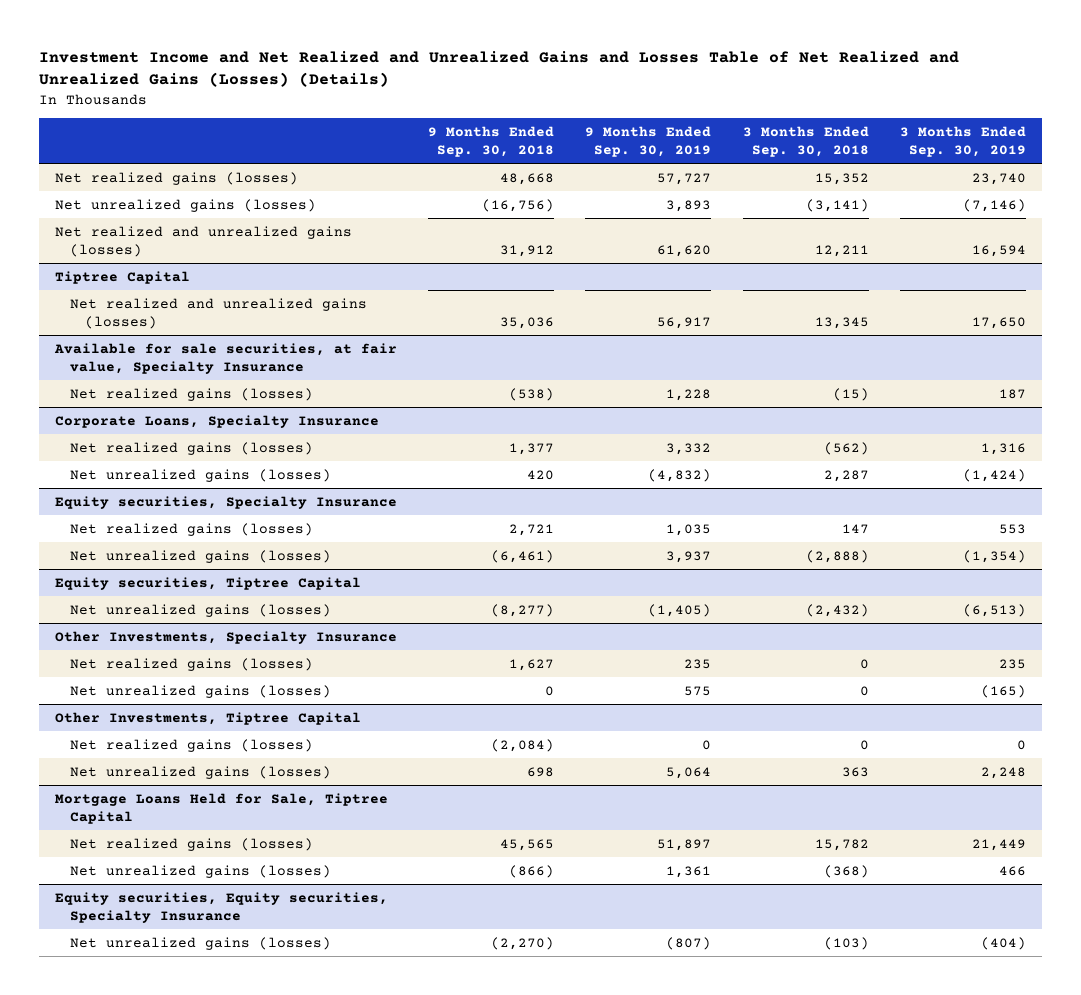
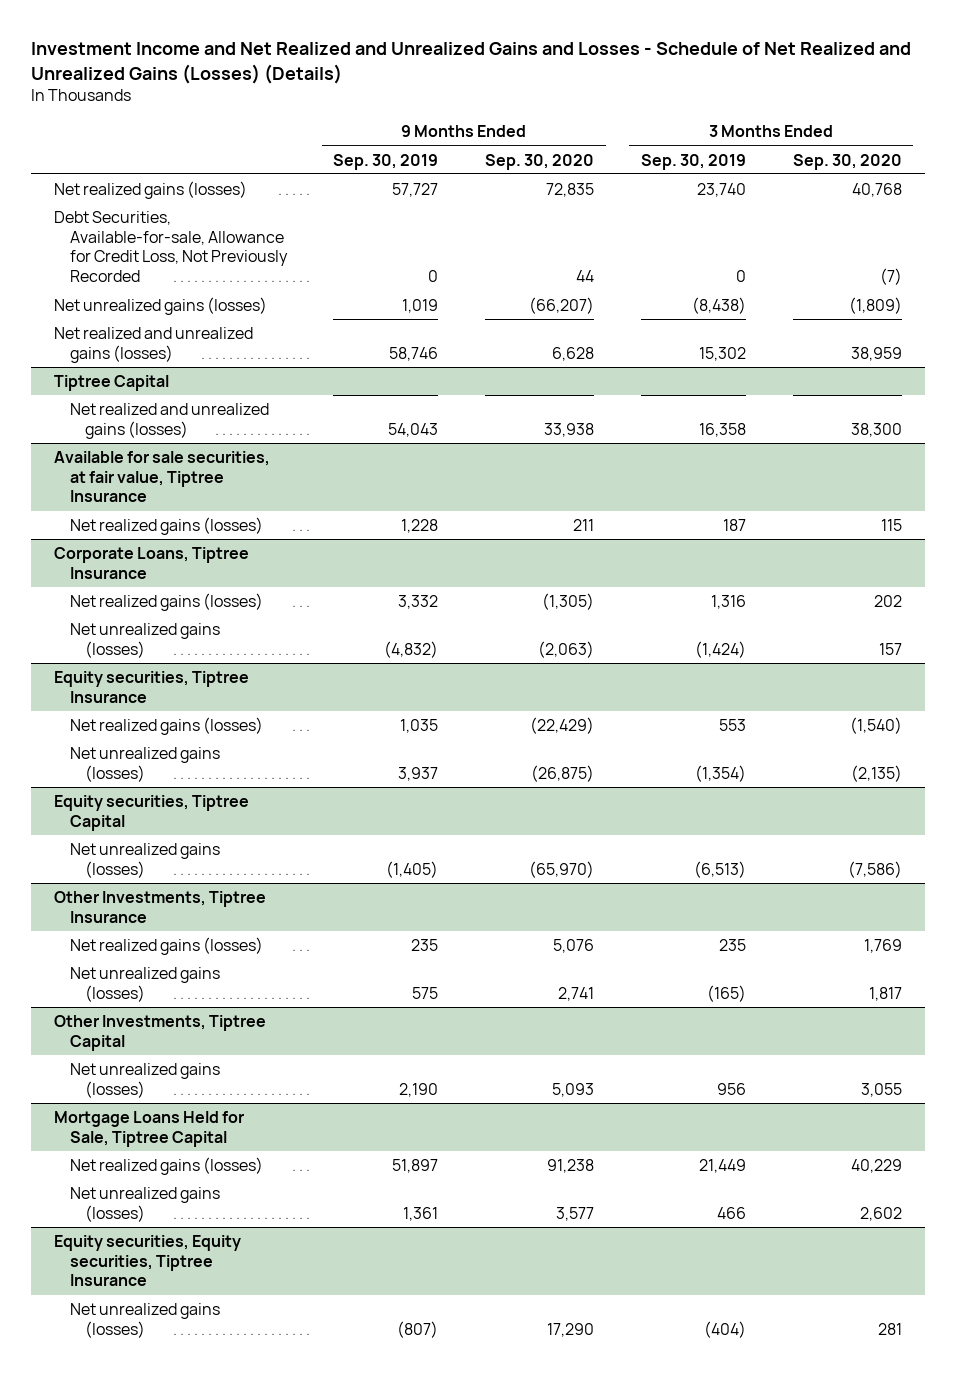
- Investment Income and Net Realized and Unrealized Gains and Losses Table of Net Realized and Unrealized Gains (Losses) (Details)
+ Investment Income and Net Realized and Unrealized Gains and Losses - Schedule of Net Realized and Unrealized Gains (Losses) (Details)
- | 9 Months Ended Sep. 30, 2018 | 9 Months Ended Sep. 30, 2019 | 3 Months Ended Sep. 30, 2018 | 3 Months Ended Sep. 30, 2019
+ | 9 Months Ended Sep. 30, 2019 | 9 Months Ended Sep. 30, 2020 | 3 Months Ended Sep. 30, 2019 | 3 Months Ended Sep. 30, 2020
- Net unrealized gains (losses) | (16,756) | 3,893 | (3,141) | (7,146)
- Net realized and unrealized gains (losses) | 31,912 | 61,620 | 12,211 | 16,594
+ Debt Securities, Available-for-sale, Allowance for Credit Loss, Not Previously Recorded | 0 | 44 | 0 | (7)
+ Net unrealized gains (losses) | 1,019 | (66,207) | (8,438) | (1,809)
+ Net realized and unrealized gains (losses) | 58,746 | 6,628 | 15,302 | 38,959
@ Tiptree Capital
- Net realized and unrealized gains (losses) | 35,036 | 56,917 | 13,345 | 17,650
- Available for sale securities, at fair value, Specialty Insurance
@ Tiptree Capital
+ Net realized and unrealized gains (losses) | 54,043 | 33,938 | 16,358 | 38,300
+ Available for sale securities, at fair value, Tiptree Insurance
- Corporate Loans, Specialty Insurance
+ Corporate Loans, Tiptree Insurance
- Equity securities, Specialty Insurance
+ Equity securities, Tiptree Insurance
- Other Investments, Specialty Insurance
+ Other Investments, Tiptree Insurance
@ Other Investments, Tiptree Capital
- Net realized gains (losses) | (2,084) | 0 | 0 | 0
- Net unrealized gains (losses) | 698 | 5,064 | 363 | 2,248
+ Net unrealized gains (losses) | 2,190 | 5,093 | 956 | 3,055
- Equity securities, Equity securities, Specialty Insurance
+ Equity securities, Equity securities, Tiptree Insurance

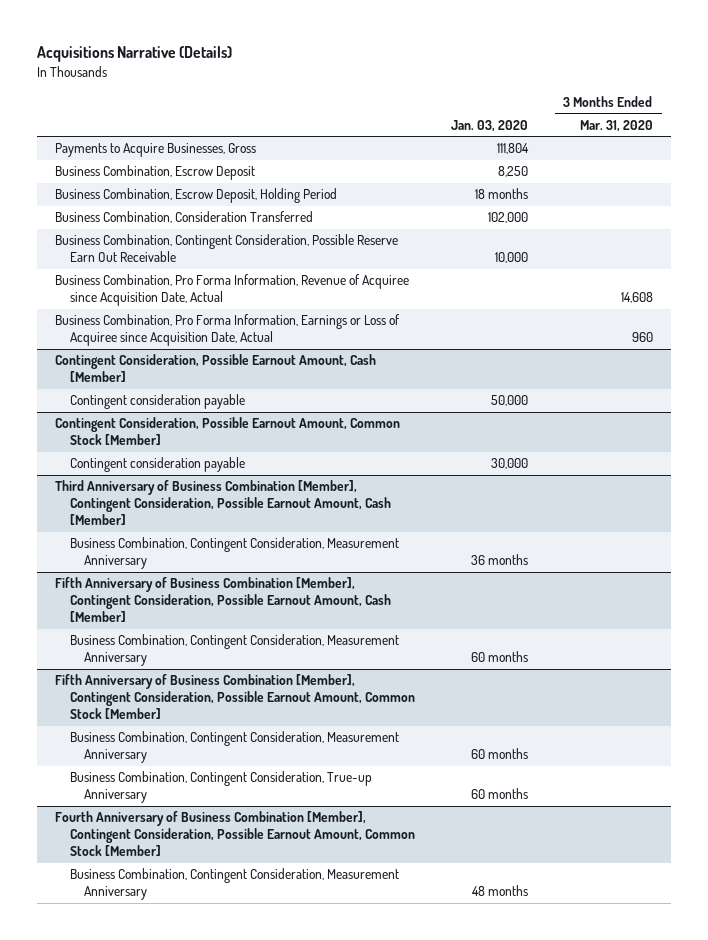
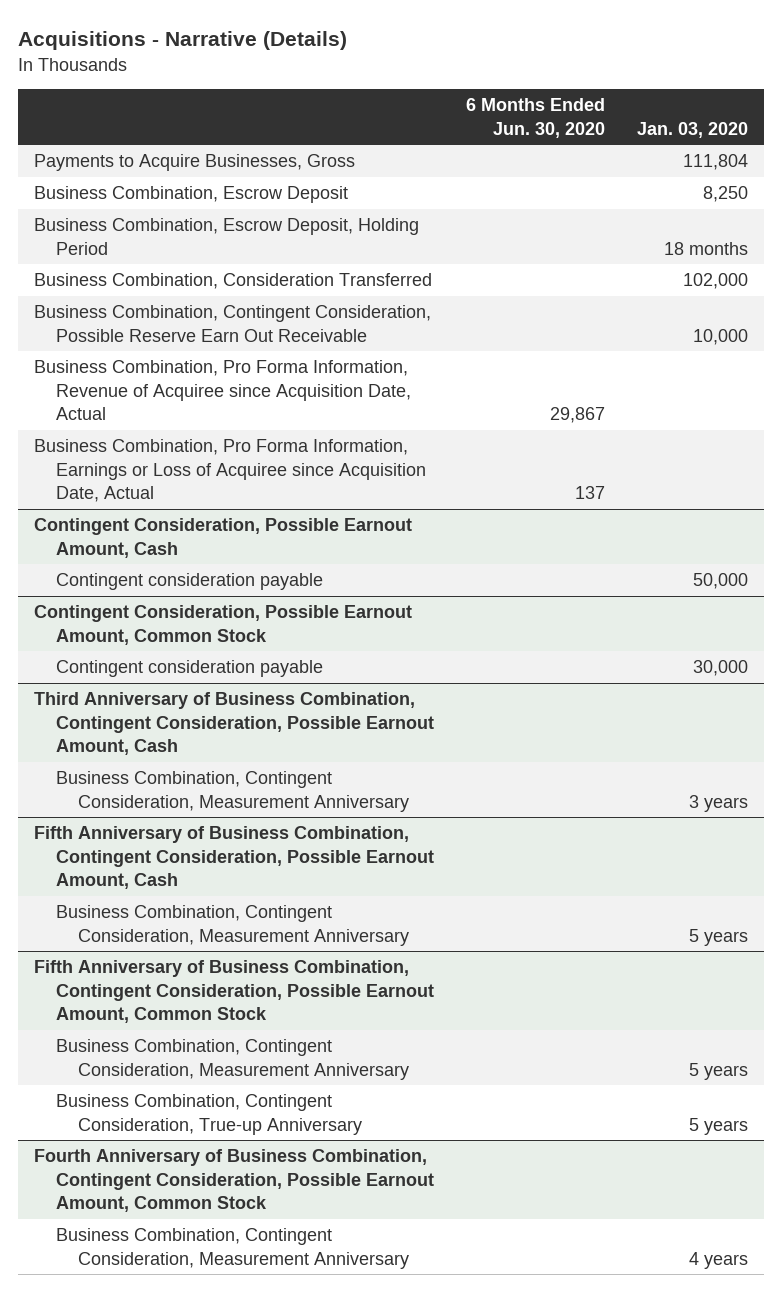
- Acquisitions Narrative (Details)
+ Acquisitions - Narrative (Details)
- | Jan. 03, 2020 | 3 Months Ended Mar. 31, 2020
+ | 6 Months Ended Jun. 30, 2020 | Jan. 03, 2020
- Contingent Consideration, Possible Earnout Amount, Cash [Member]
+ Contingent Consideration, Possible Earnout Amount, Cash
- Contingent Consideration, Possible Earnout Amount, Common Stock [Member]
+ Contingent Consideration, Possible Earnout Amount, Common Stock
- Third Anniversary of Business Combination [Member], Contingent Consideration, Possible Earnout Amount, Cash [Member]
- Business Combination, Contingent Consideration, Measurement Anniversary | 36 months |
- Fifth Anniversary of Business Combination [Member], Contingent Consideration, Possible Earnout Amount, Cash [Member]
- Business Combination, Contingent Consideration, Measurement Anniversary | 60 months |
- Fifth Anniversary of Business Combination [Member], Contingent Consideration, Possible Earnout Amount, Common Stock [Member]
- Business Combination, Contingent Consideration, Measurement Anniversary | 60 months |
- Business Combination, Contingent Consideration, True-up Anniversary | 60 months |
- Fourth Anniversary of Business Combination [Member], Contingent Consideration, Possible Earnout Amount, Common Stock [Member]
- Business Combination, Contingent Consideration, Measurement Anniversary | 48 months |
+ Third Anniversary of Business Combination, Contingent Consideration, Possible Earnout Amount, Cash
+ Business Combination, Contingent Consideration, Measurement Anniversary | | 3 years
+ Fifth Anniversary of Business Combination, Contingent Consideration, Possible Earnout Amount, Cash
+ Business Combination, Contingent Consideration, Measurement Anniversary | | 5 years
+ Fifth Anniversary of Business Combination, Contingent Consideration, Possible Earnout Amount, Common Stock
+ Business Combination, Contingent Consideration, Measurement Anniversary | | 5 years
+ Business Combination, Contingent Consideration, True-up Anniversary | | 5 years
+ Fourth Anniversary of Business Combination, Contingent Consideration, Possible Earnout Amount, Common Stock
+ Business Combination, Contingent Consideration, Measurement Anniversary | | 4 years

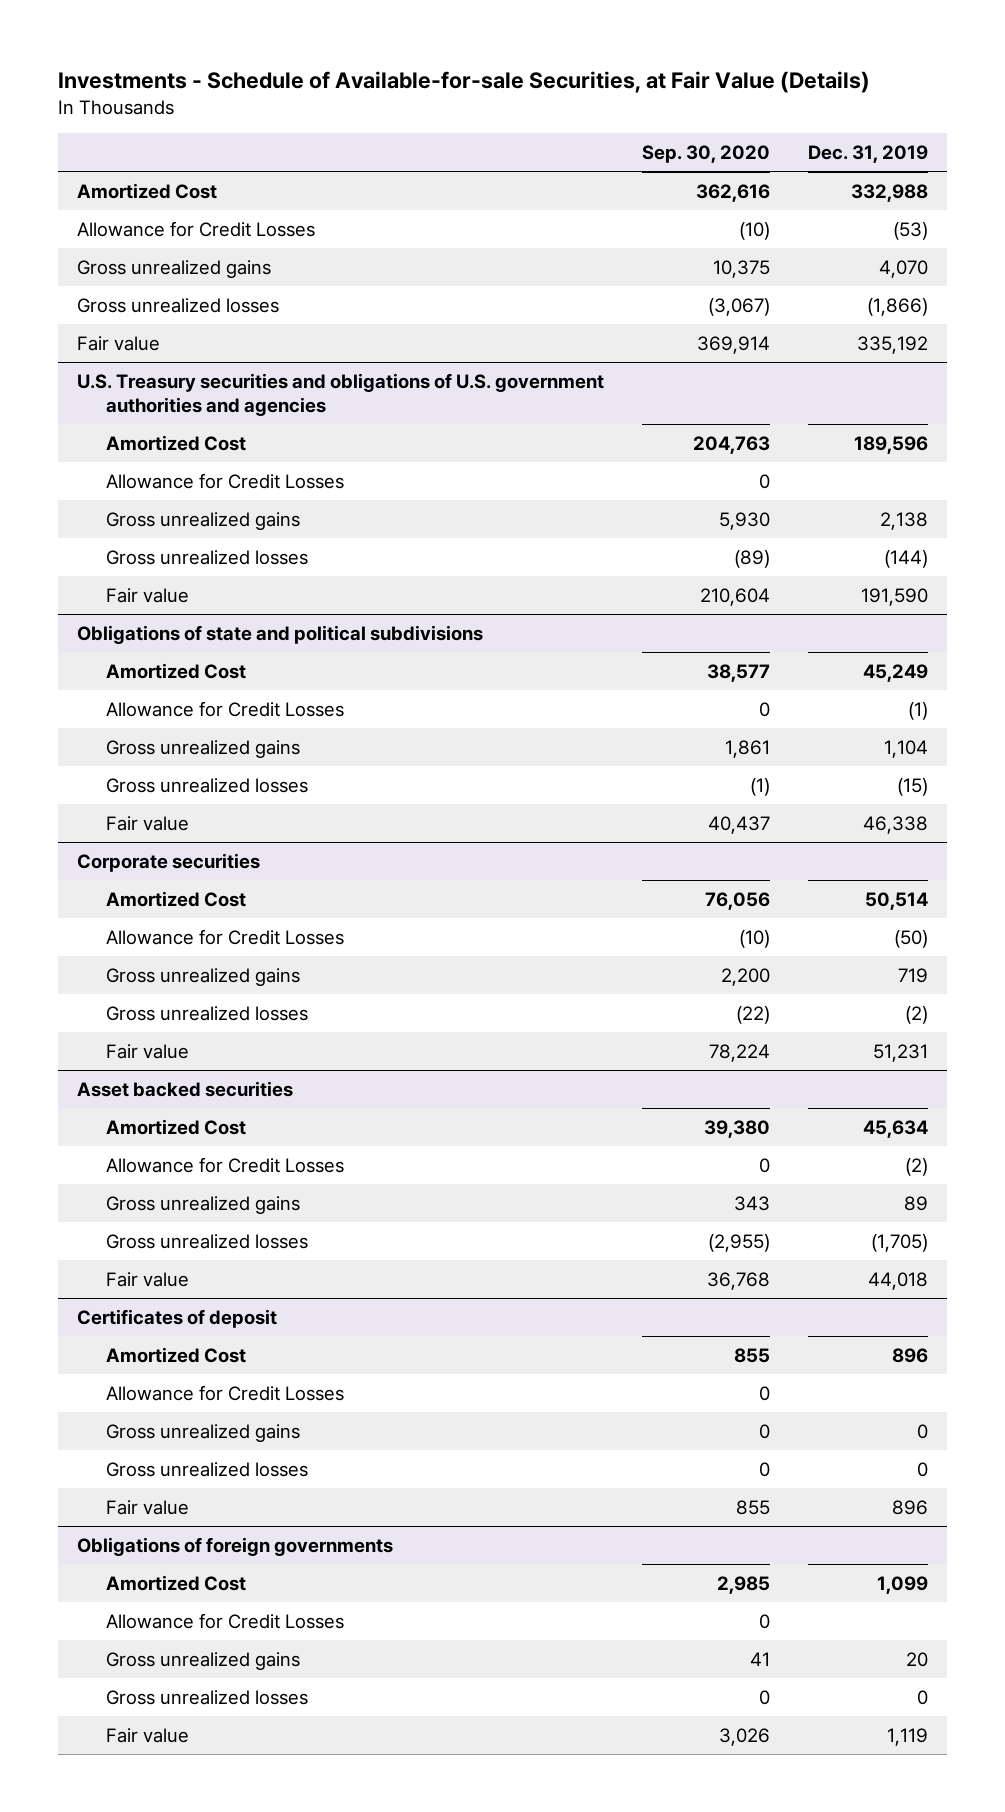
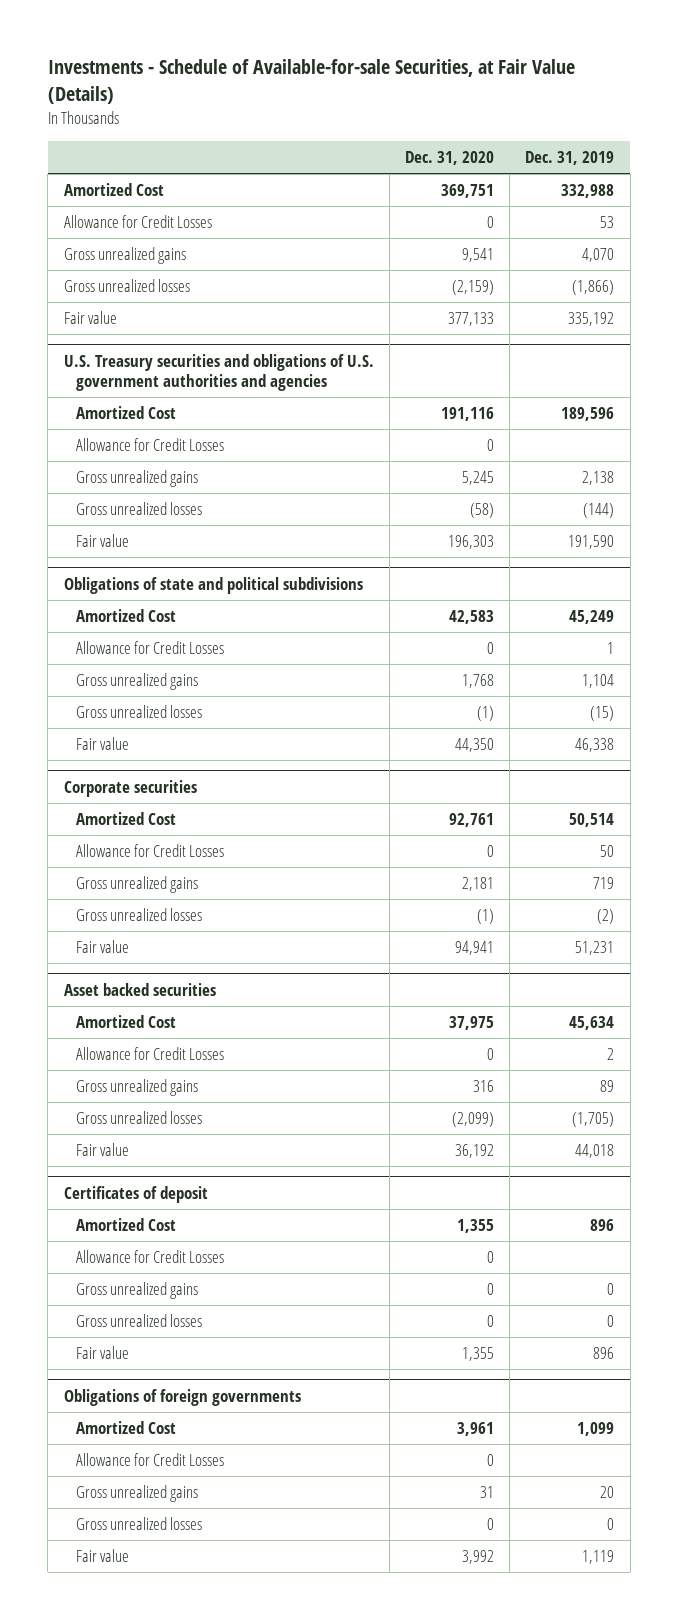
- | Sep. 30, 2020 | Dec. 31, 2019
+ | Dec. 31, 2020 | Dec. 31, 2019
- Allowance for Credit Losses | (10) | (53)
+ Allowance for Credit Losses | 0 | 53
@ Obligations of state and political subdivisions
- Allowance for Credit Losses | 0 | (1)
+ Allowance for Credit Losses | 0 | 1
@ Corporate securities
- Allowance for Credit Losses | (10) | (50)
+ Allowance for Credit Losses | 0 | 50
@ Asset backed securities
- Allowance for Credit Losses | 0 | (2)
+ Allowance for Credit Losses | 0 | 2

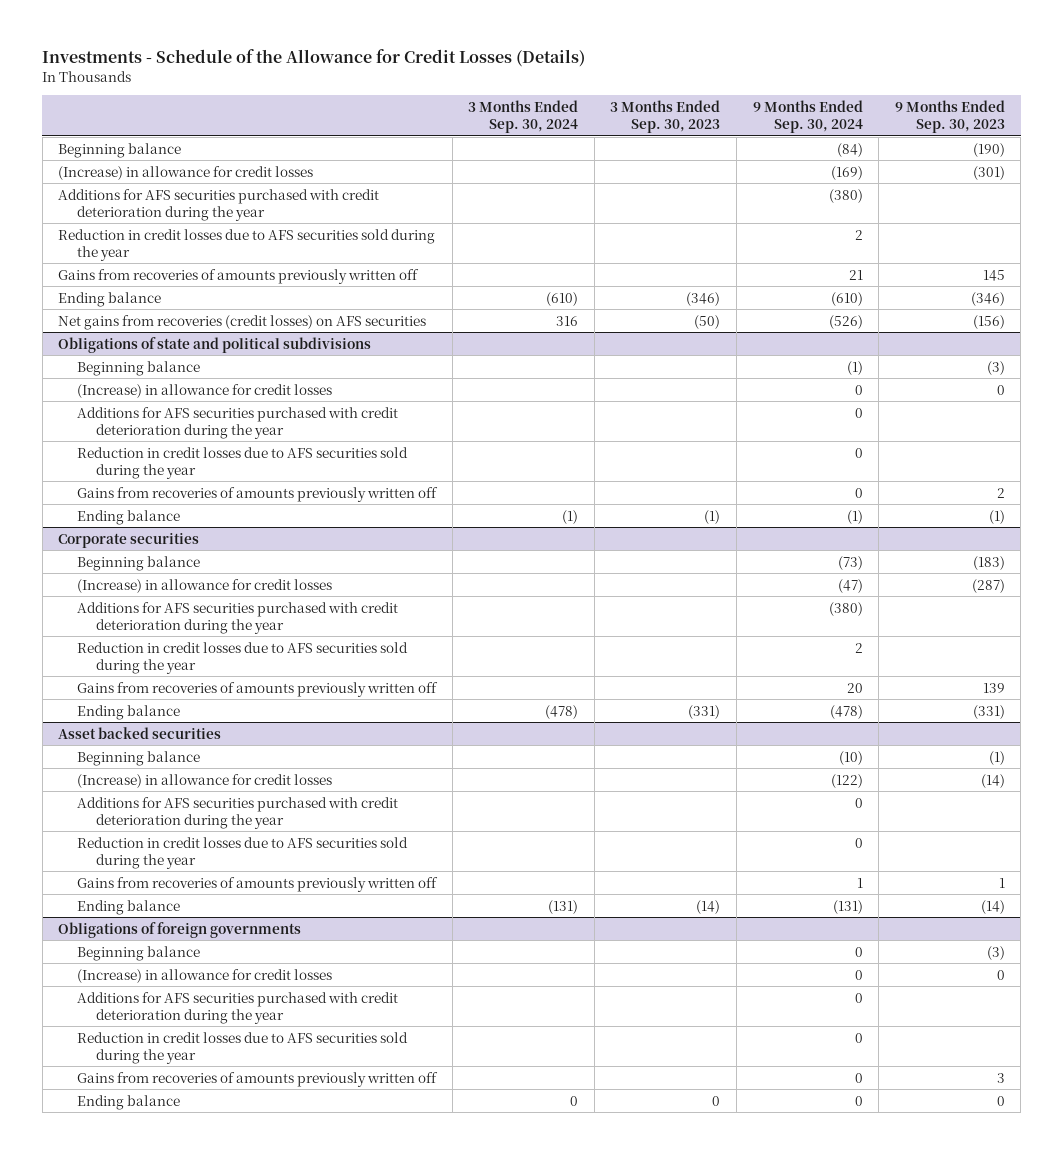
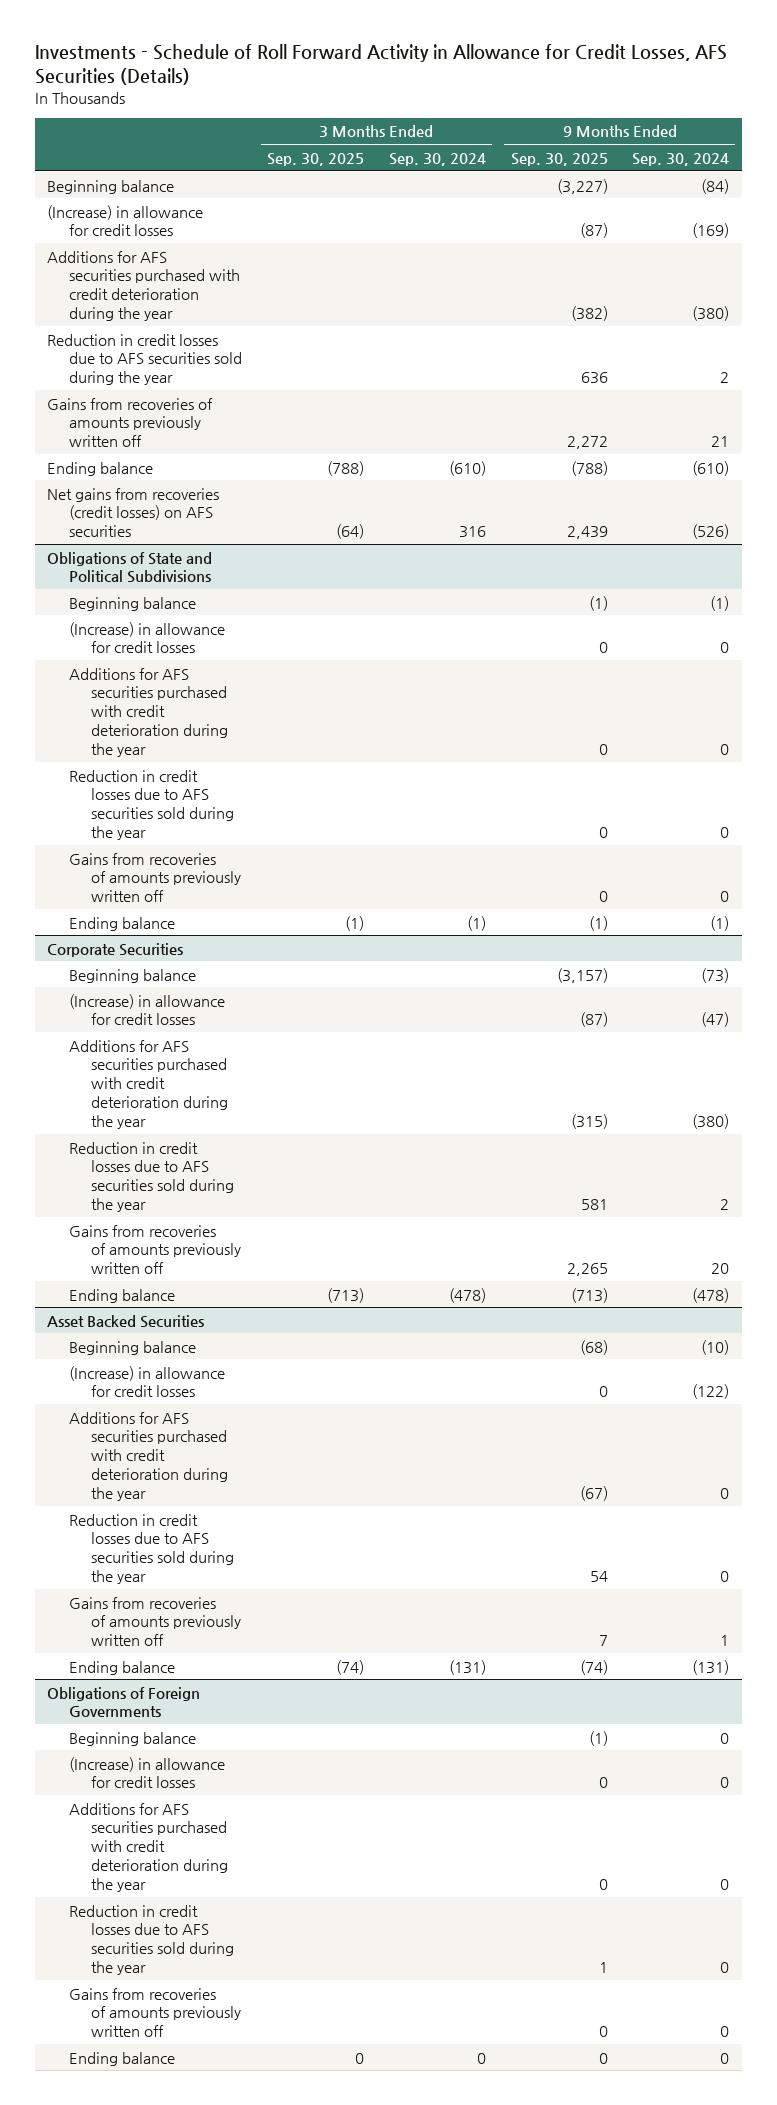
- Investments - Schedule of the Allowance for Credit Losses (Details)
+ Investments - Schedule of Roll Forward Activity in Allowance for Credit Losses, AFS Securities (Details)
- | 3 Months Ended Sep. 30, 2024 | 3 Months Ended Sep. 30, 2023 | 9 Months Ended Sep. 30, 2024 | 9 Months Ended Sep. 30, 2023
+ | 3 Months Ended Sep. 30, 2025 | 3 Months Ended Sep. 30, 2024 | 9 Months Ended Sep. 30, 2025 | 9 Months Ended Sep. 30, 2024
- Obligations of state and political subdivisions
+ Obligations of State and Political Subdivisions
- Corporate securities
+ Corporate Securities
- Asset backed securities
+ Asset Backed Securities
- Obligations of foreign governments
+ Obligations of Foreign Governments

